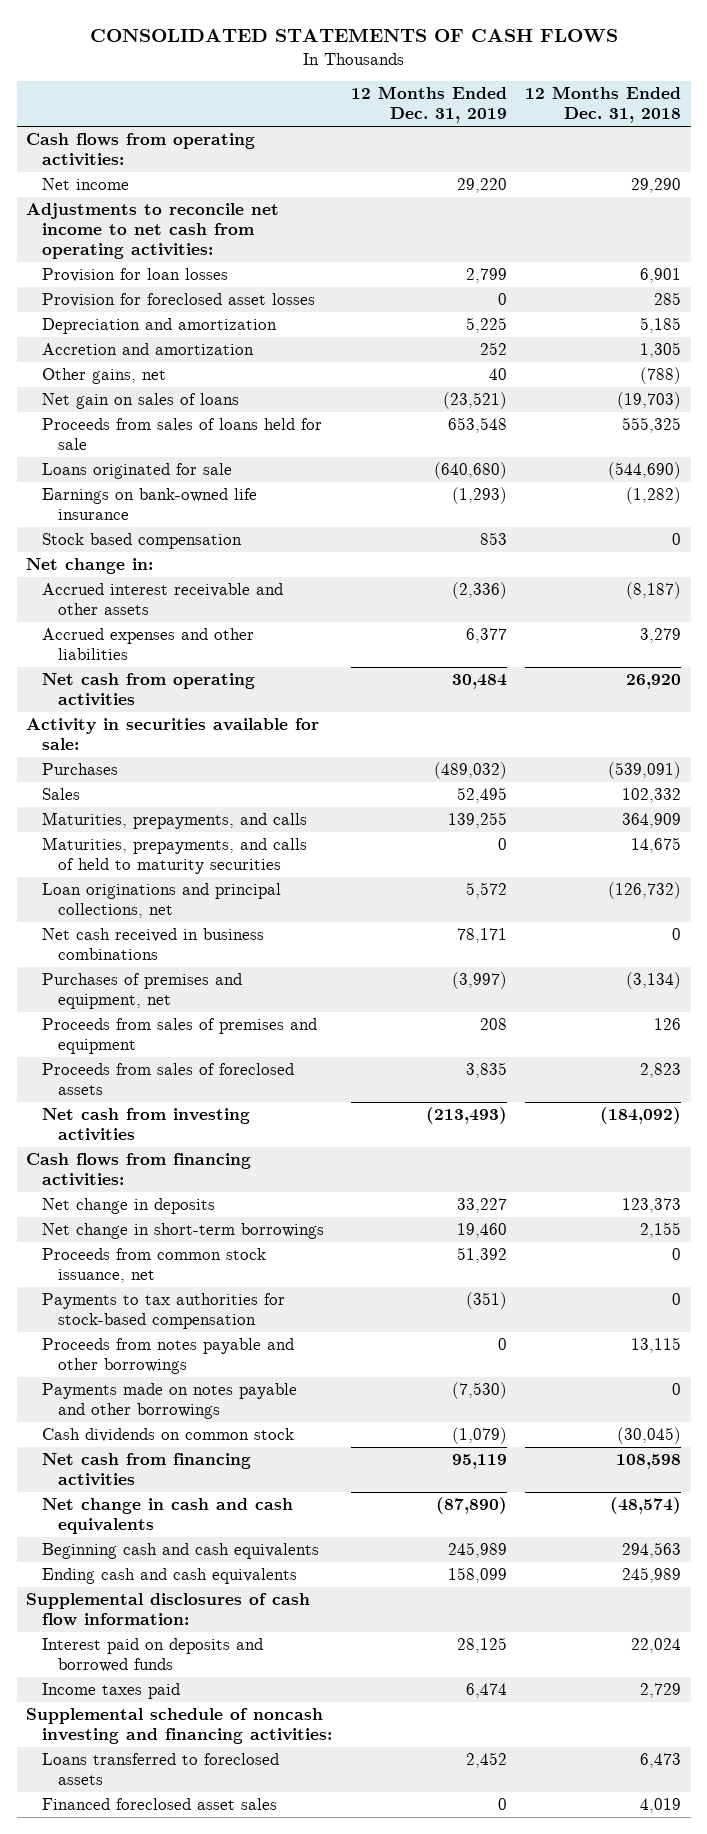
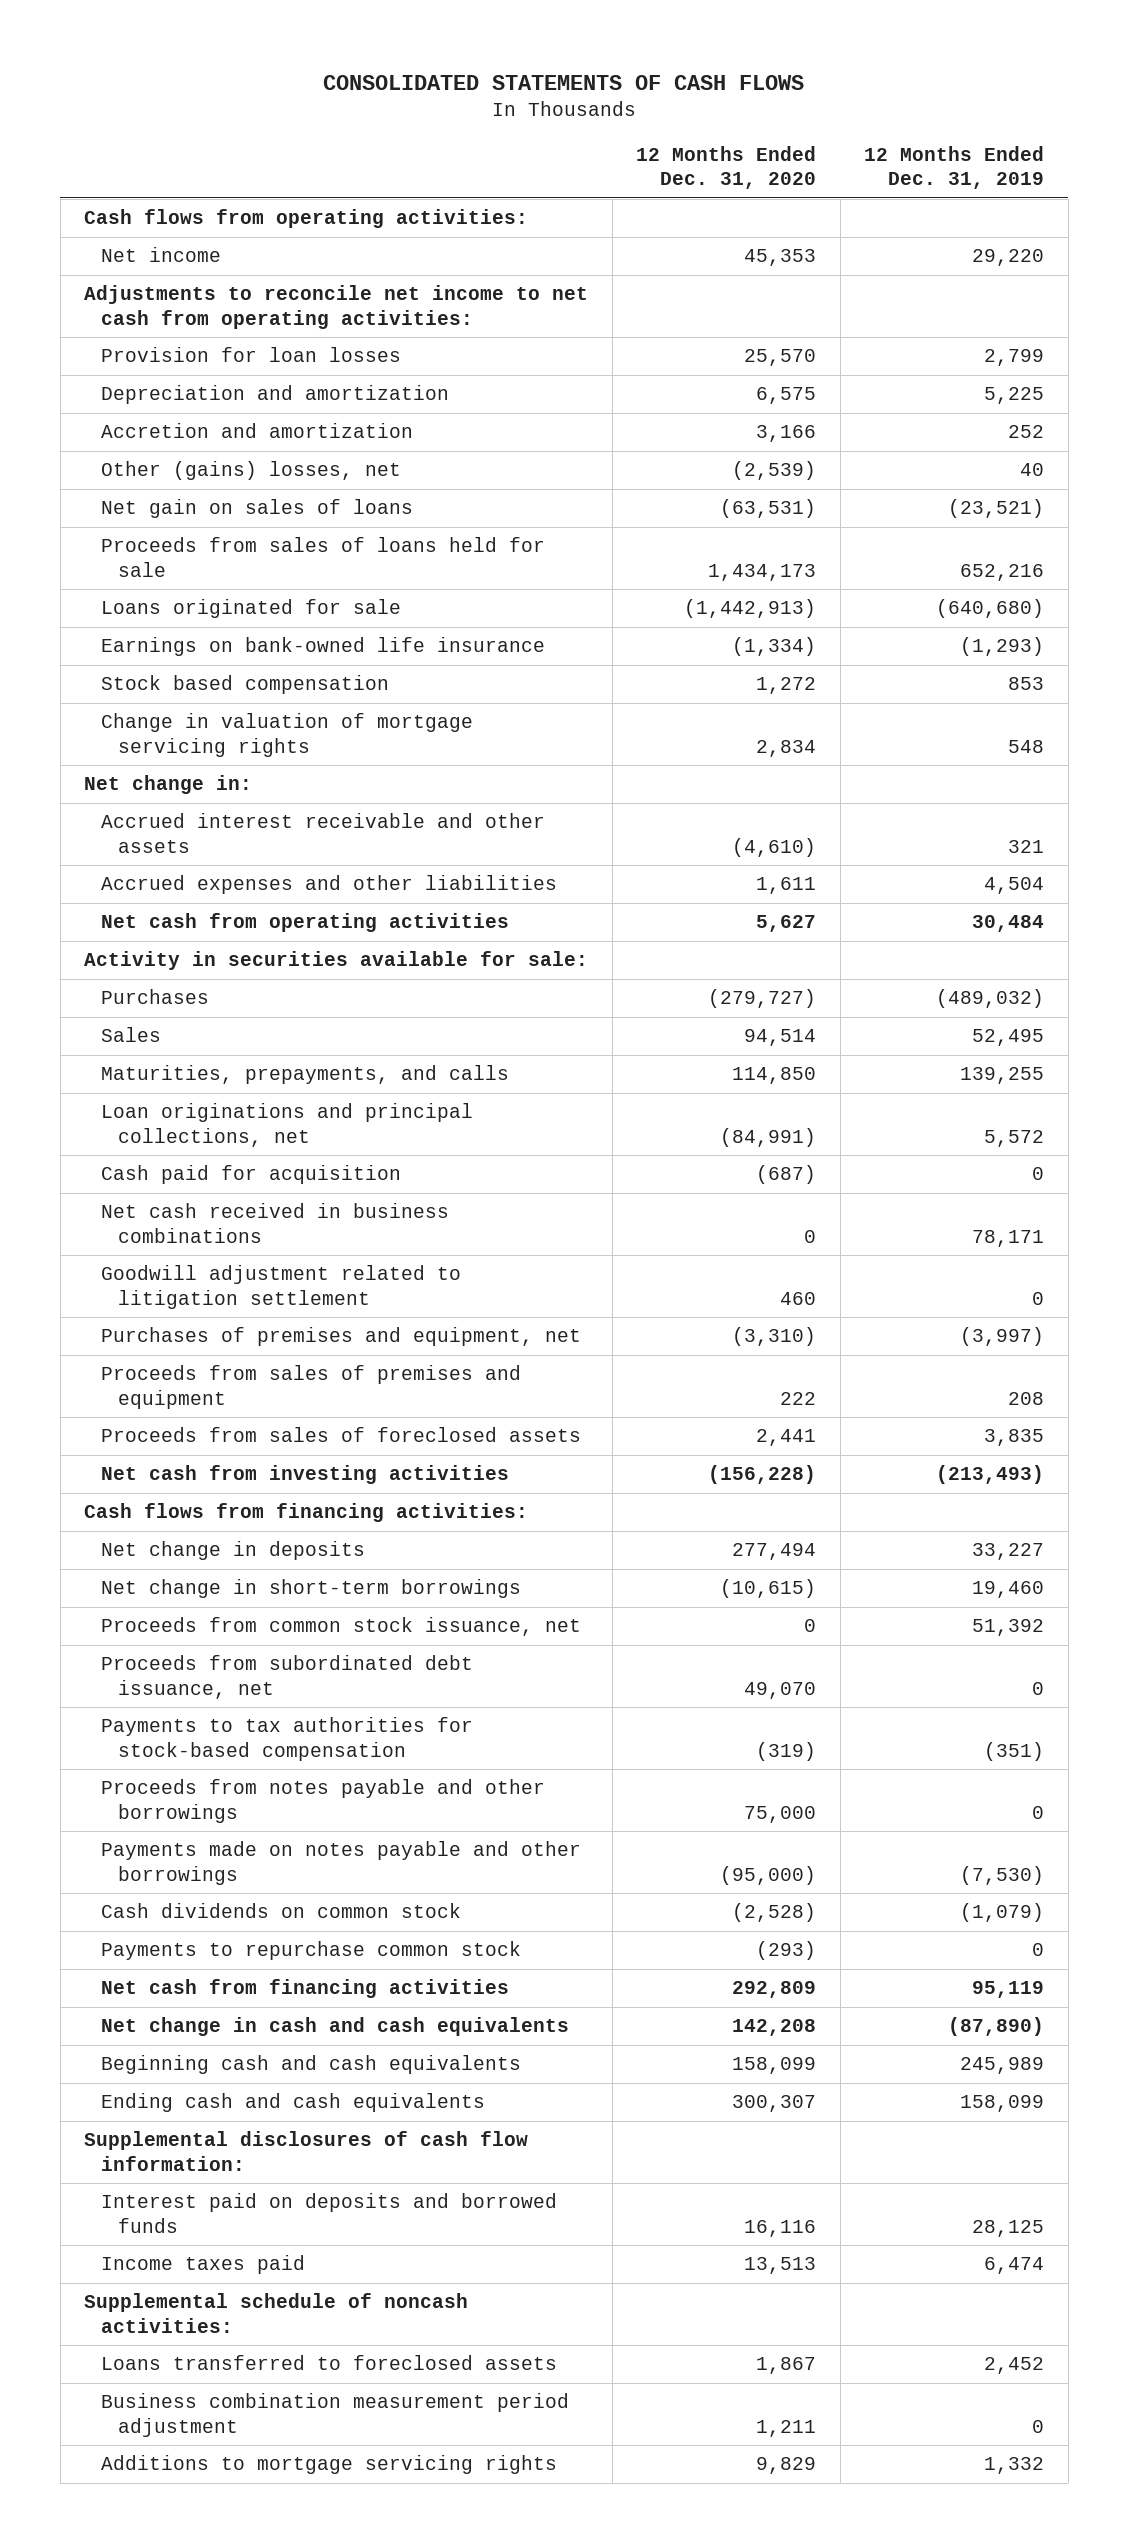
- | 12 Months Ended Dec. 31, 2019 | 12 Months Ended Dec. 31, 2018
+ | 12 Months Ended Dec. 31, 2020 | 12 Months Ended Dec. 31, 2019
- Provision for foreclosed asset losses | 0 | 285
- Other gains, net | 40 | (788)
+ Other (gains) losses, net | (2,539) | 40
- Proceeds from sales of loans held for sale | 653,548 | 555,325
+ Proceeds from sales of loans held for sale | 1,434,173 | 652,216
+ Change in valuation of mortgage servicing rights | 2,834 | 548
- Accrued interest receivable and other assets | (2,336) | (8,187)
- Accrued expenses and other liabilities | 6,377 | 3,279
+ Accrued interest receivable and other assets | (4,610) | 321
+ Accrued expenses and other liabilities | 1,611 | 4,504
- Maturities, prepayments, and calls of held to maturity securities | 0 | 14,675
+ Cash paid for acquisition | (687) | 0
+ Goodwill adjustment related to litigation settlement | 460 | 0
+ Proceeds from subordinated debt issuance, net | 49,070 | 0
+ Payments to repurchase common stock | (293) | 0
- Supplemental schedule of noncash investing and financing activities:
+ Supplemental schedule of noncash activities:
- Financed foreclosed asset sales | 0 | 4,019
+ Business combination measurement period adjustment | 1,211 | 0
+ Additions to mortgage servicing rights | 9,829 | 1,332

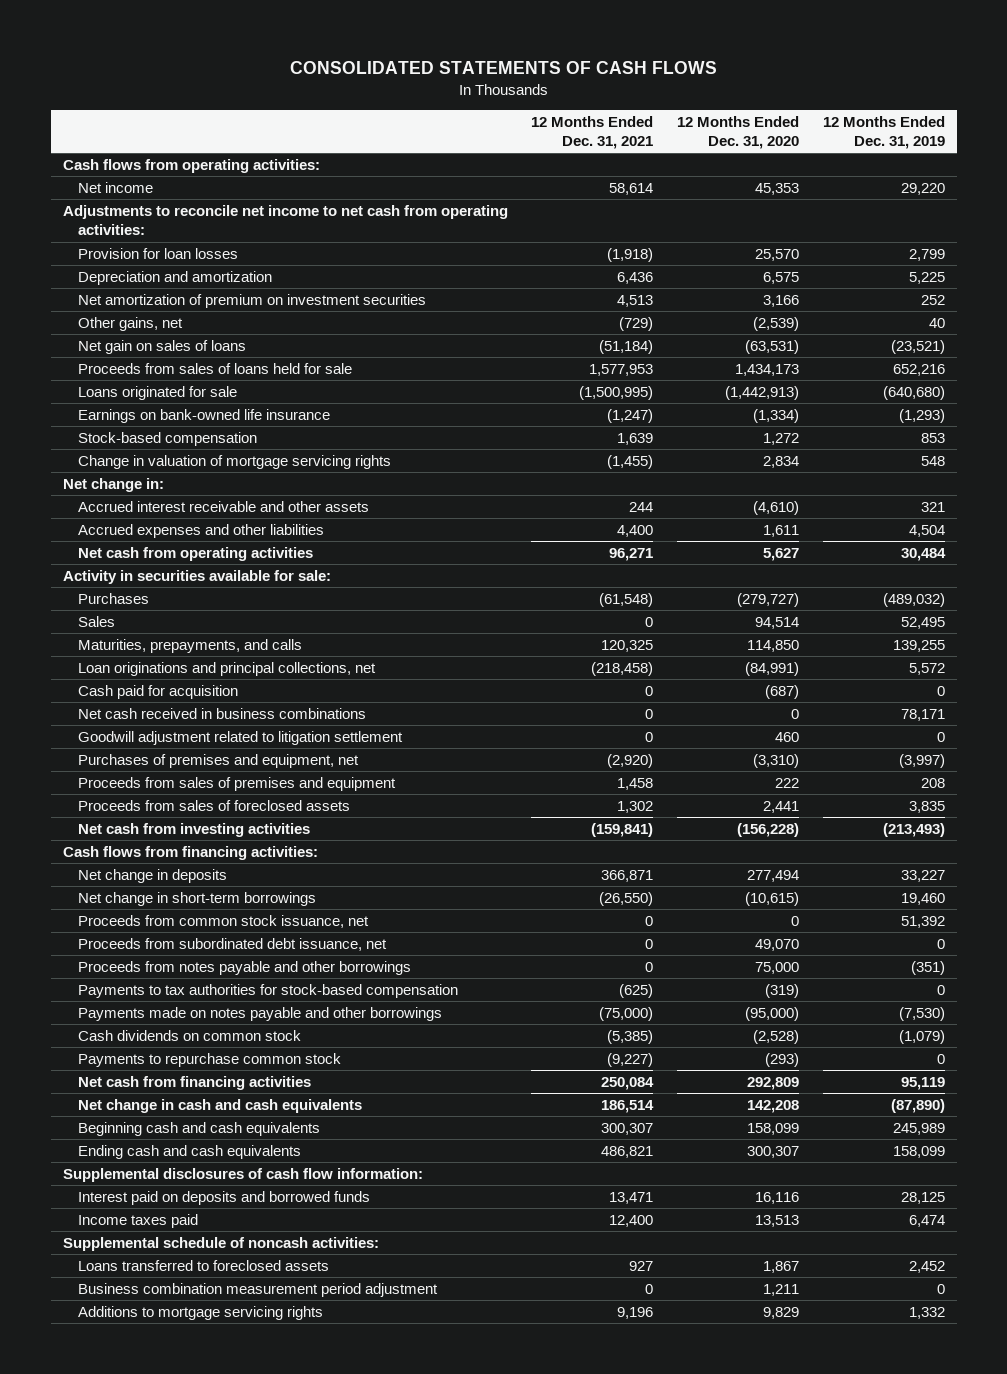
- | 12 Months Ended Dec. 31, 2020 | 12 Months Ended Dec. 31, 2019
+ | 12 Months Ended Dec. 31, 2021 | 12 Months Ended Dec. 31, 2020 | 12 Months Ended Dec. 31, 2019
- Accretion and amortization | 3,166 | 252
- Other (gains) losses, net | (2,539) | 40
+ Net amortization of premium on investment securities | 4,513 | 3,166 | 252
+ Other gains, net | (729) | (2,539) | 40
- Stock based compensation | 1,272 | 853
+ Stock-based compensation | 1,639 | 1,272 | 853
- Payments to tax authorities for stock-based compensation | (319) | (351)
- Proceeds from notes payable and other borrowings | 75,000 | 0
+ Proceeds from notes payable and other borrowings | 0 | 75,000 | (351)
+ Payments to tax authorities for stock-based compensation | (625) | (319) | 0

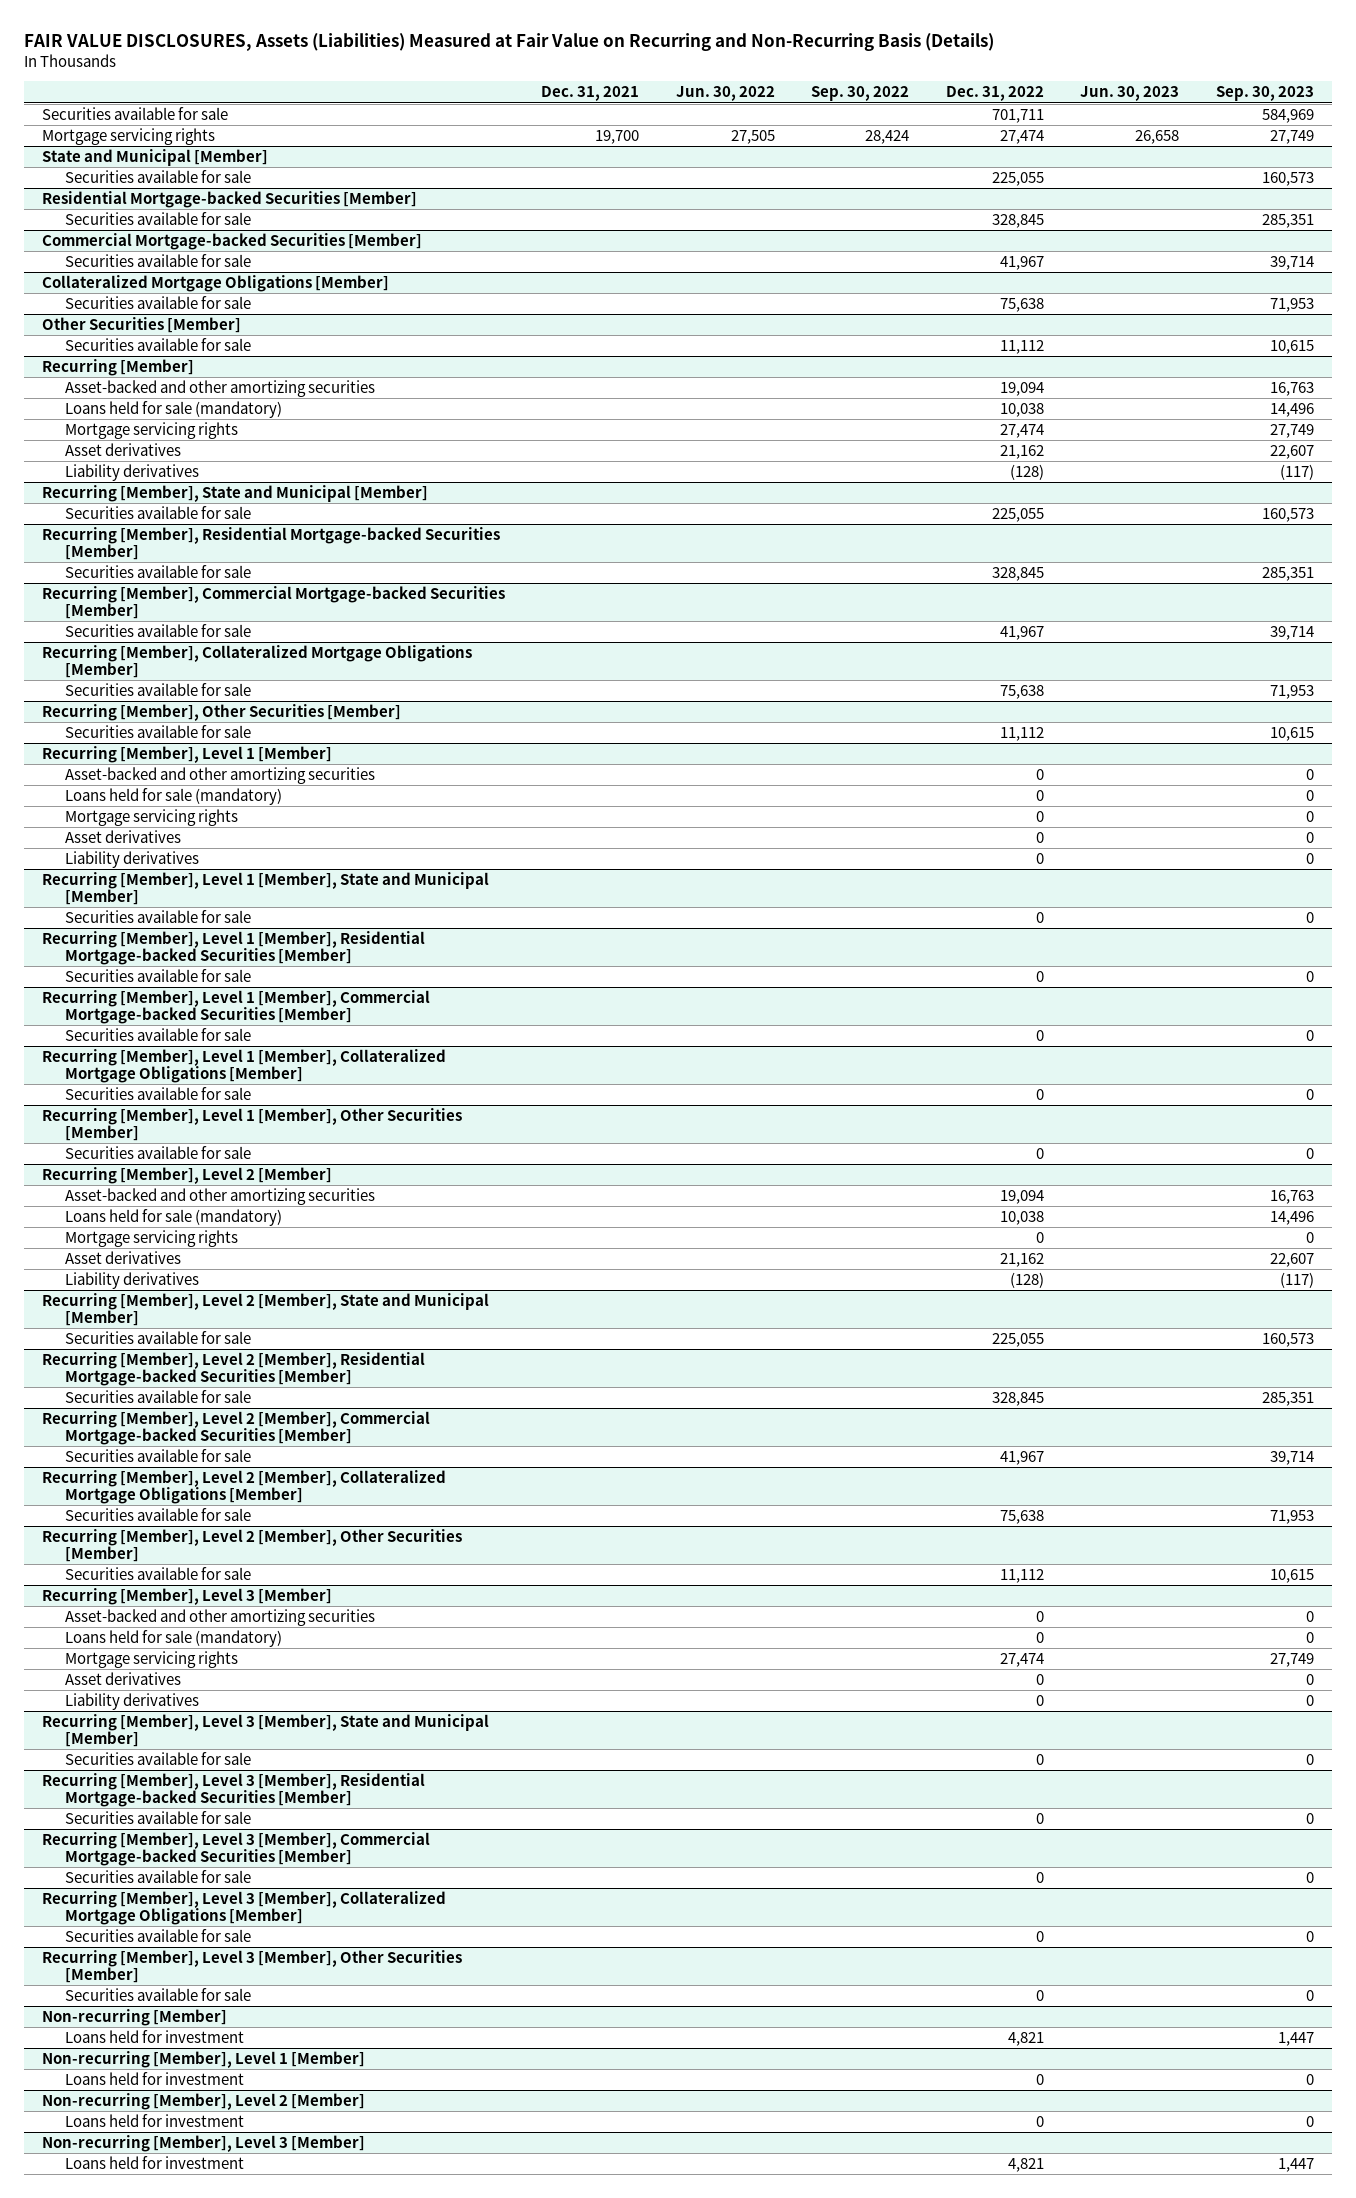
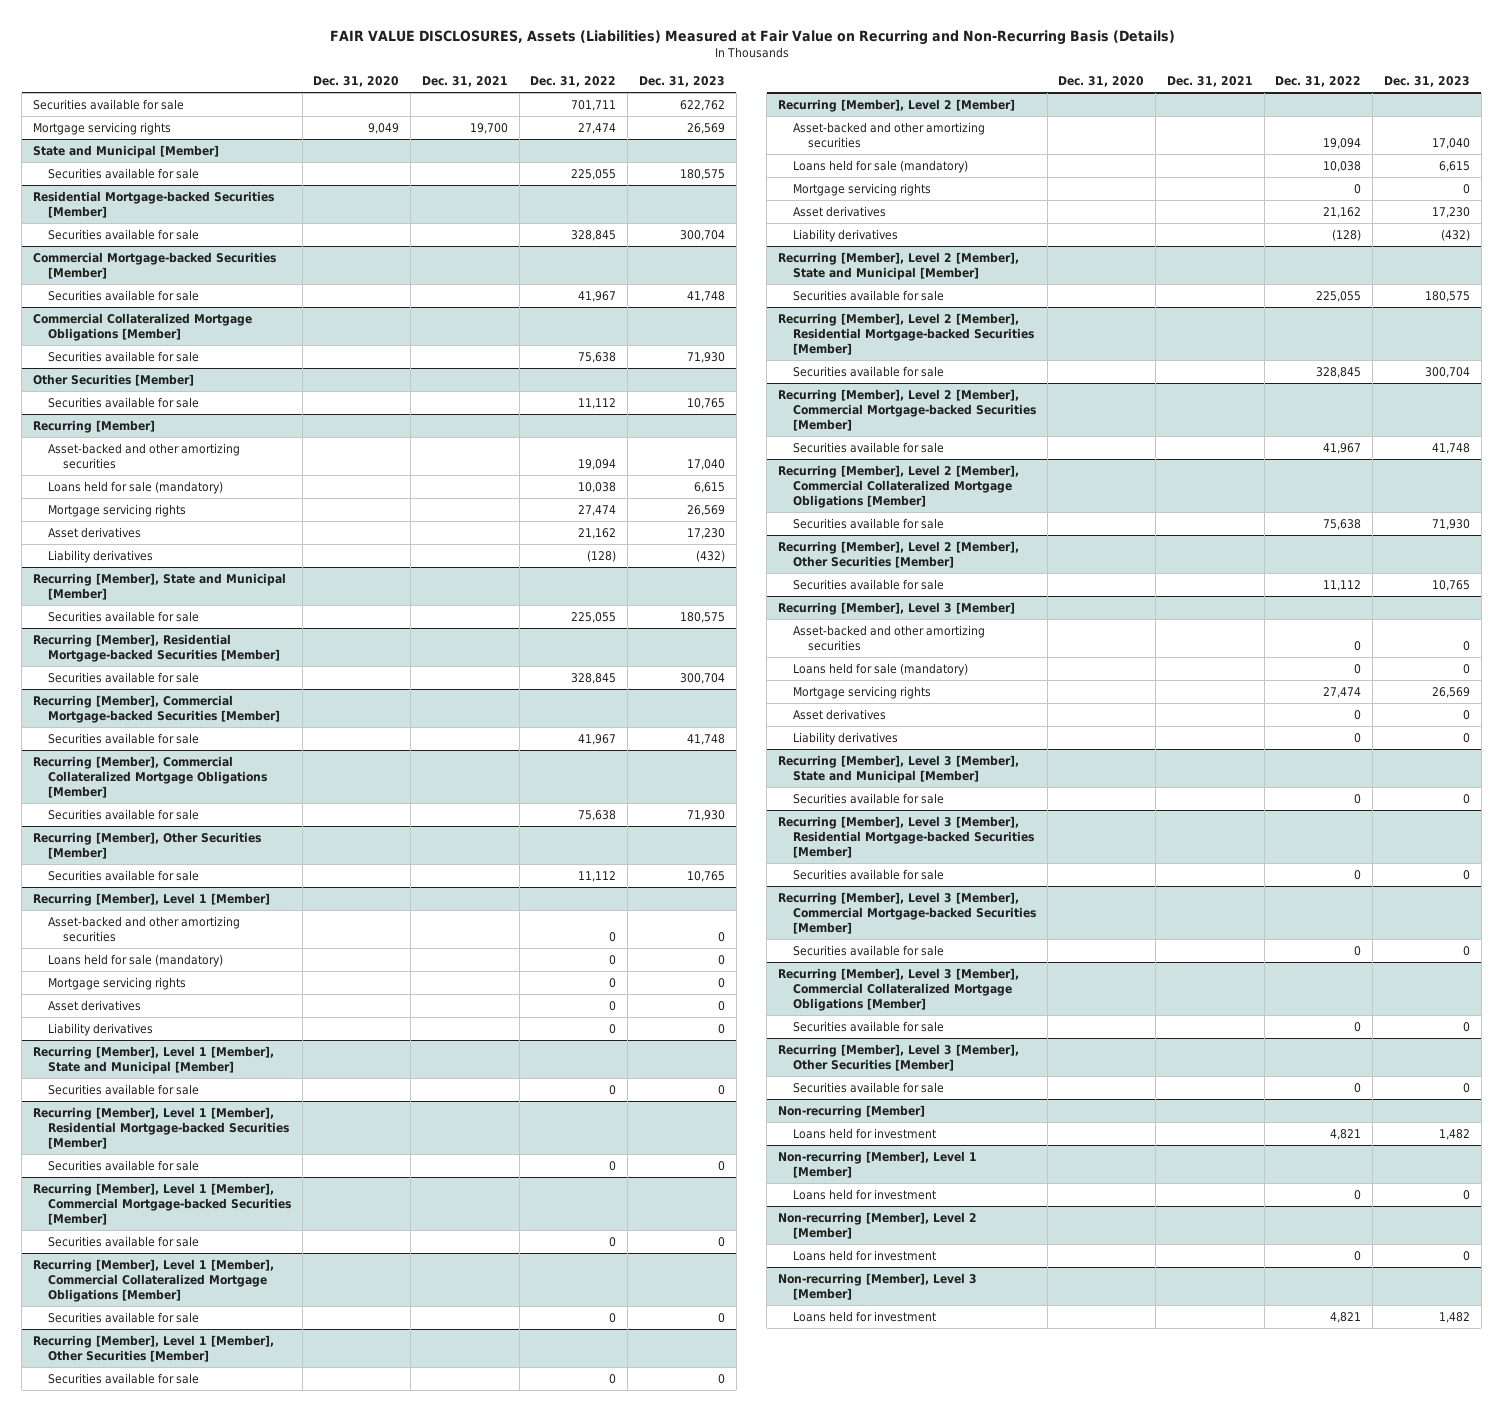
- | Dec. 31, 2021 | Jun. 30, 2022 | Sep. 30, 2022 | Dec. 31, 2022 | Jun. 30, 2023 | Sep. 30, 2023
+ | Dec. 31, 2020 | Dec. 31, 2021 | Dec. 31, 2022 | Dec. 31, 2023
- Collateralized Mortgage Obligations [Member]
+ Commercial Collateralized Mortgage Obligations [Member]
- Recurring [Member], Collateralized Mortgage Obligations [Member]
+ Recurring [Member], Commercial Collateralized Mortgage Obligations [Member]
- Recurring [Member], Level 1 [Member], Collateralized Mortgage Obligations [Member]
+ Recurring [Member], Level 1 [Member], Commercial Collateralized Mortgage Obligations [Member]
- Recurring [Member], Level 2 [Member], Collateralized Mortgage Obligations [Member]
+ Recurring [Member], Level 2 [Member], Commercial Collateralized Mortgage Obligations [Member]
- Recurring [Member], Level 3 [Member], Collateralized Mortgage Obligations [Member]
+ Recurring [Member], Level 3 [Member], Commercial Collateralized Mortgage Obligations [Member]

